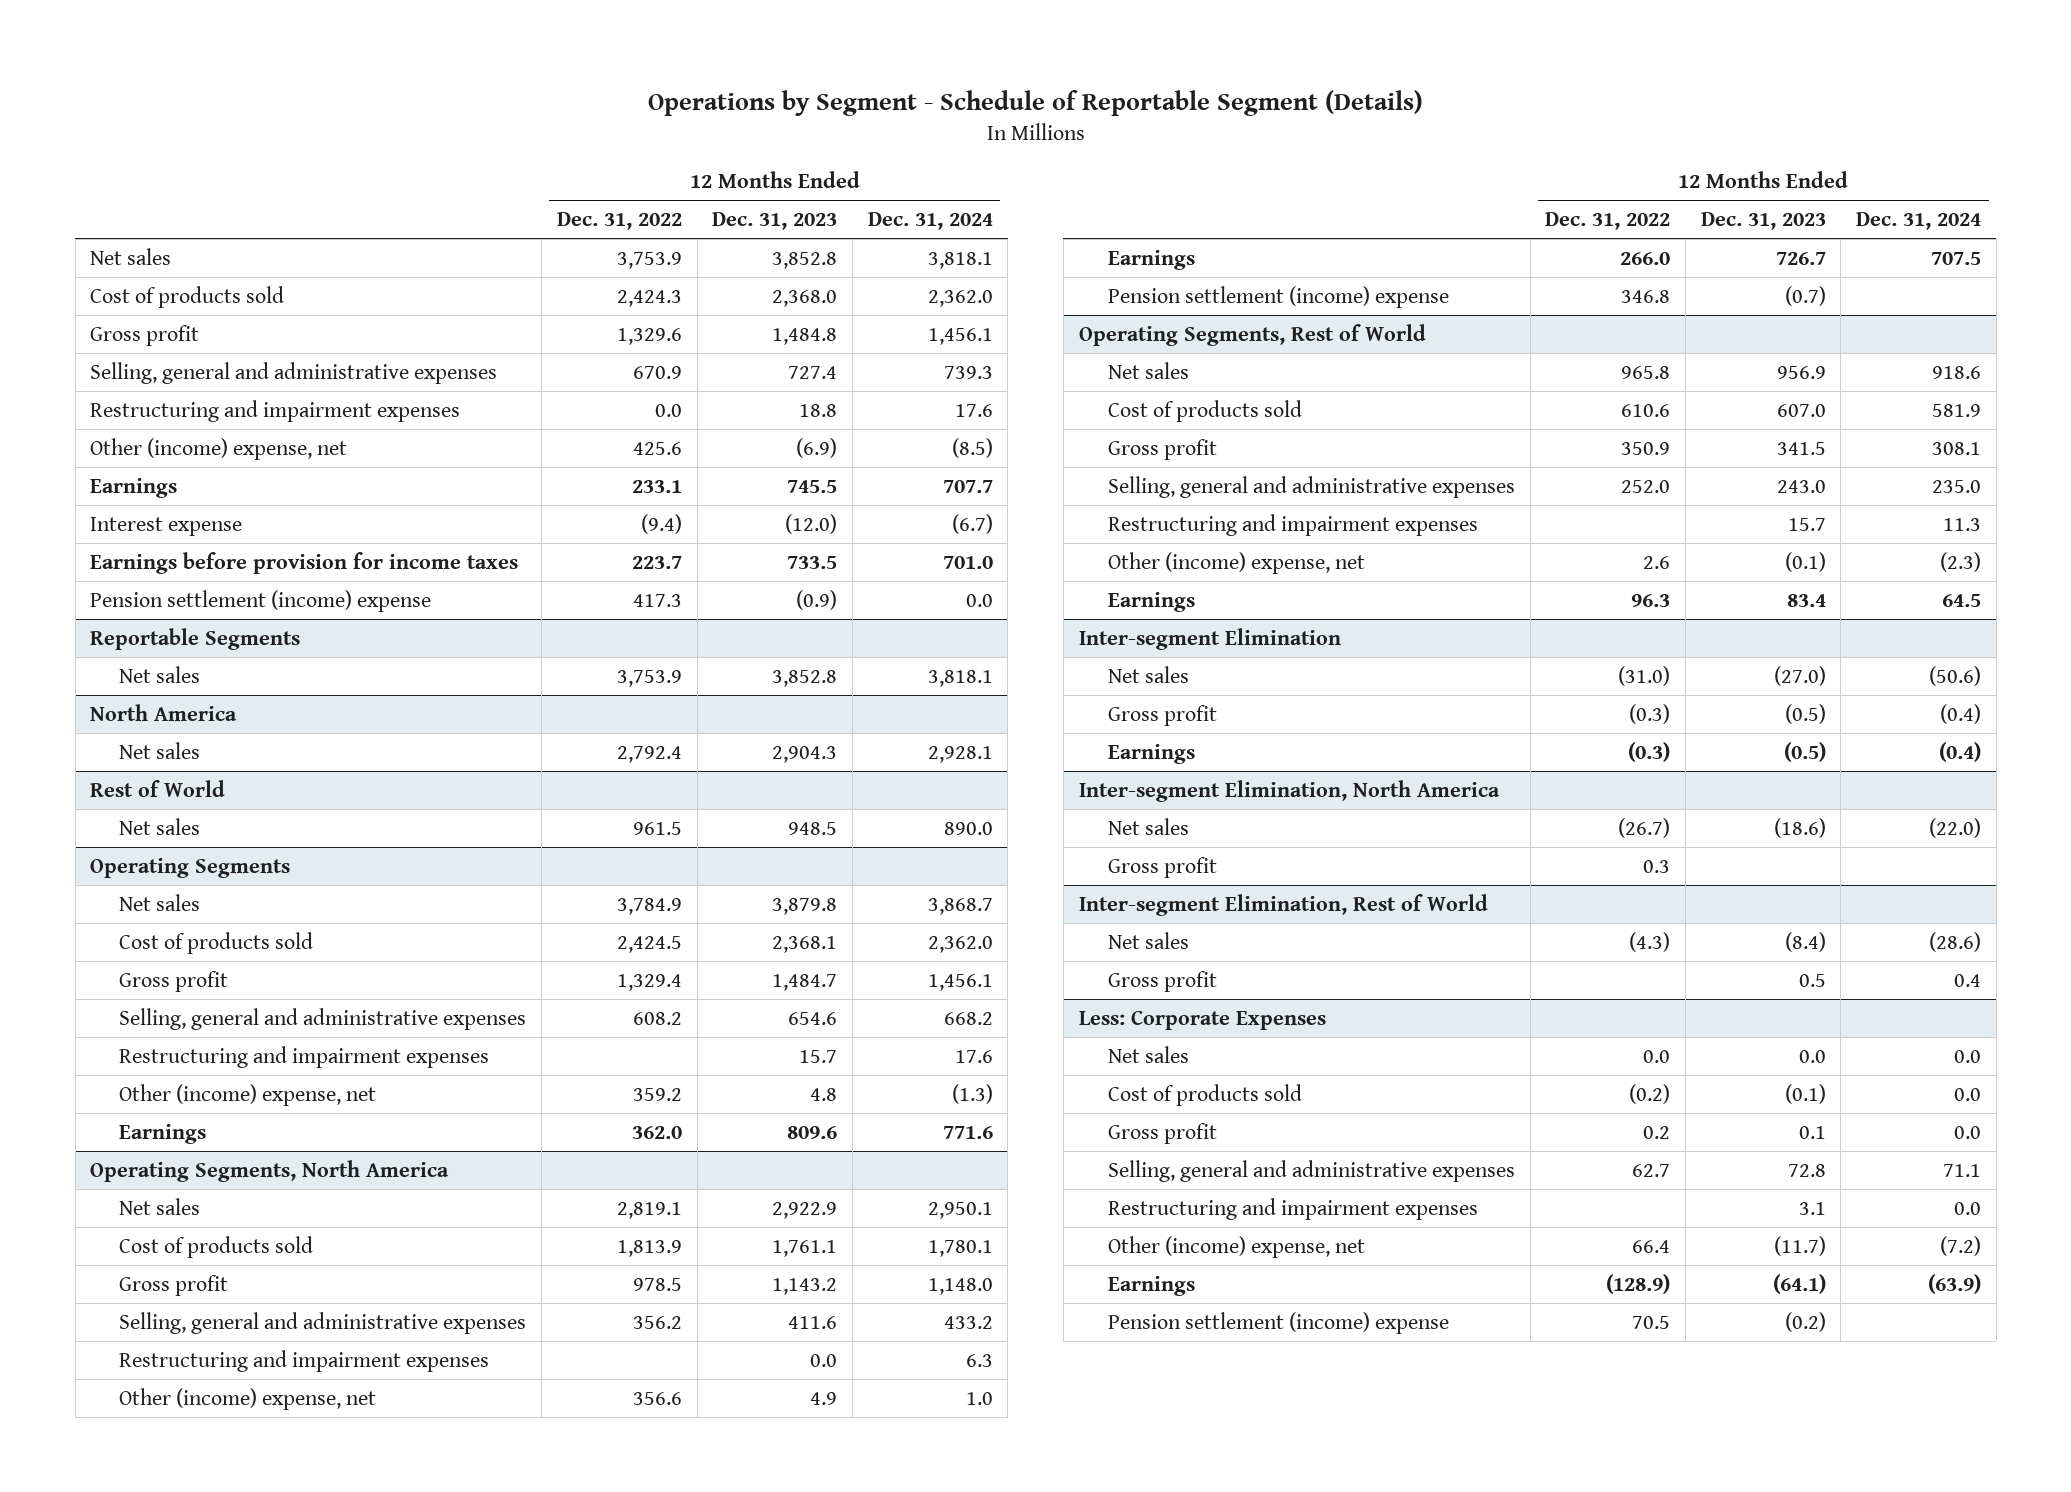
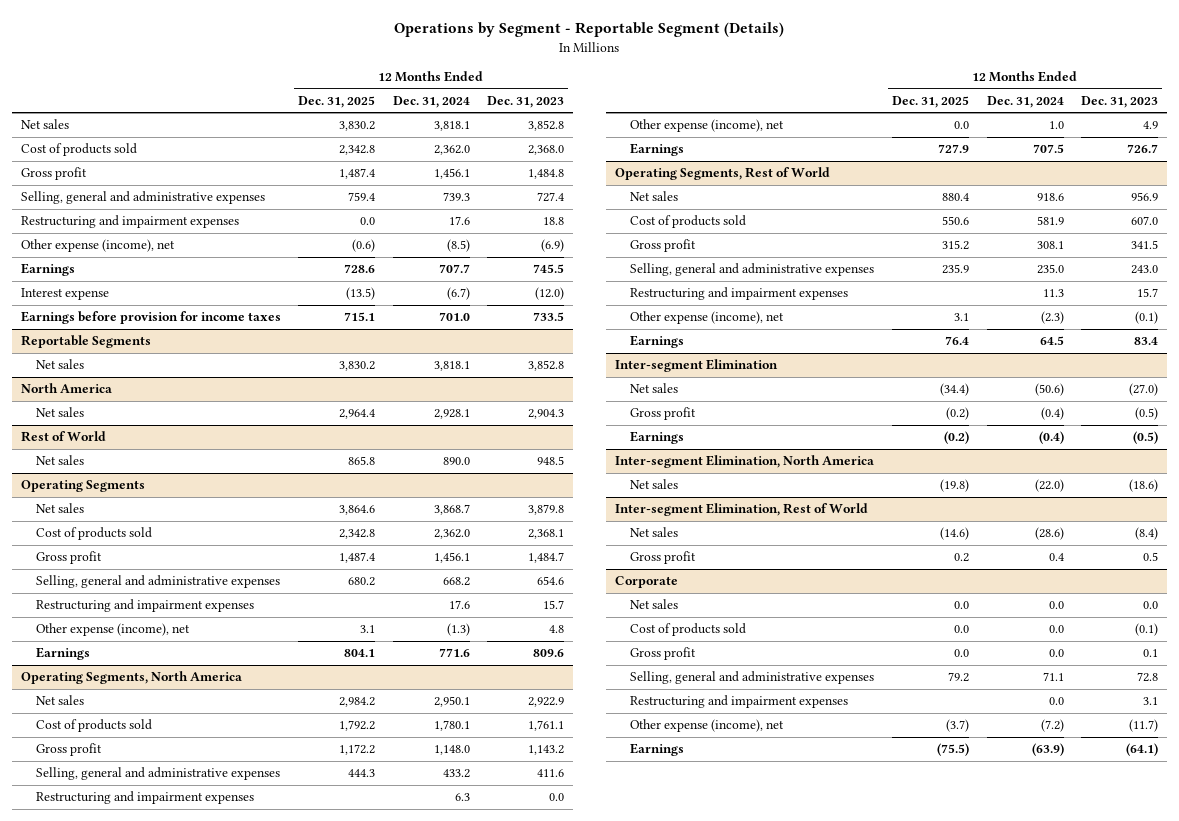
- Operations by Segment - Schedule of Reportable Segment (Details)
+ Operations by Segment - Reportable Segment (Details)
- | 12 Months Ended Dec. 31, 2022 | 12 Months Ended Dec. 31, 2023 | 12 Months Ended Dec. 31, 2024
+ | 12 Months Ended Dec. 31, 2025 | 12 Months Ended Dec. 31, 2024 | 12 Months Ended Dec. 31, 2023
- Other (income) expense, net | 425.6 | (6.9) | (8.5)
+ Other expense (income), net | (0.6) | (8.5) | (6.9)
- Pension settlement (income) expense | 417.3 | (0.9) | 0.0
@ Operating Segments
- Other (income) expense, net | 359.2 | 4.8 | (1.3)
+ Other expense (income), net | 3.1 | (1.3) | 4.8
@ Operating Segments, North America
- Other (income) expense, net | 356.6 | 4.9 | 1.0
+ Other expense (income), net | 0.0 | 1.0 | 4.9
- Pension settlement (income) expense | 346.8 | (0.7) |
@ Operating Segments, Rest of World
- Other (income) expense, net | 2.6 | (0.1) | (2.3)
+ Other expense (income), net | 3.1 | (2.3) | (0.1)
@ Inter-segment Elimination, North America
- Gross profit | 0.3 | |
- Less: Corporate Expenses
+ Corporate
- Other (income) expense, net | 66.4 | (11.7) | (7.2)
+ Other expense (income), net | (3.7) | (7.2) | (11.7)
- Pension settlement (income) expense | 70.5 | (0.2) |

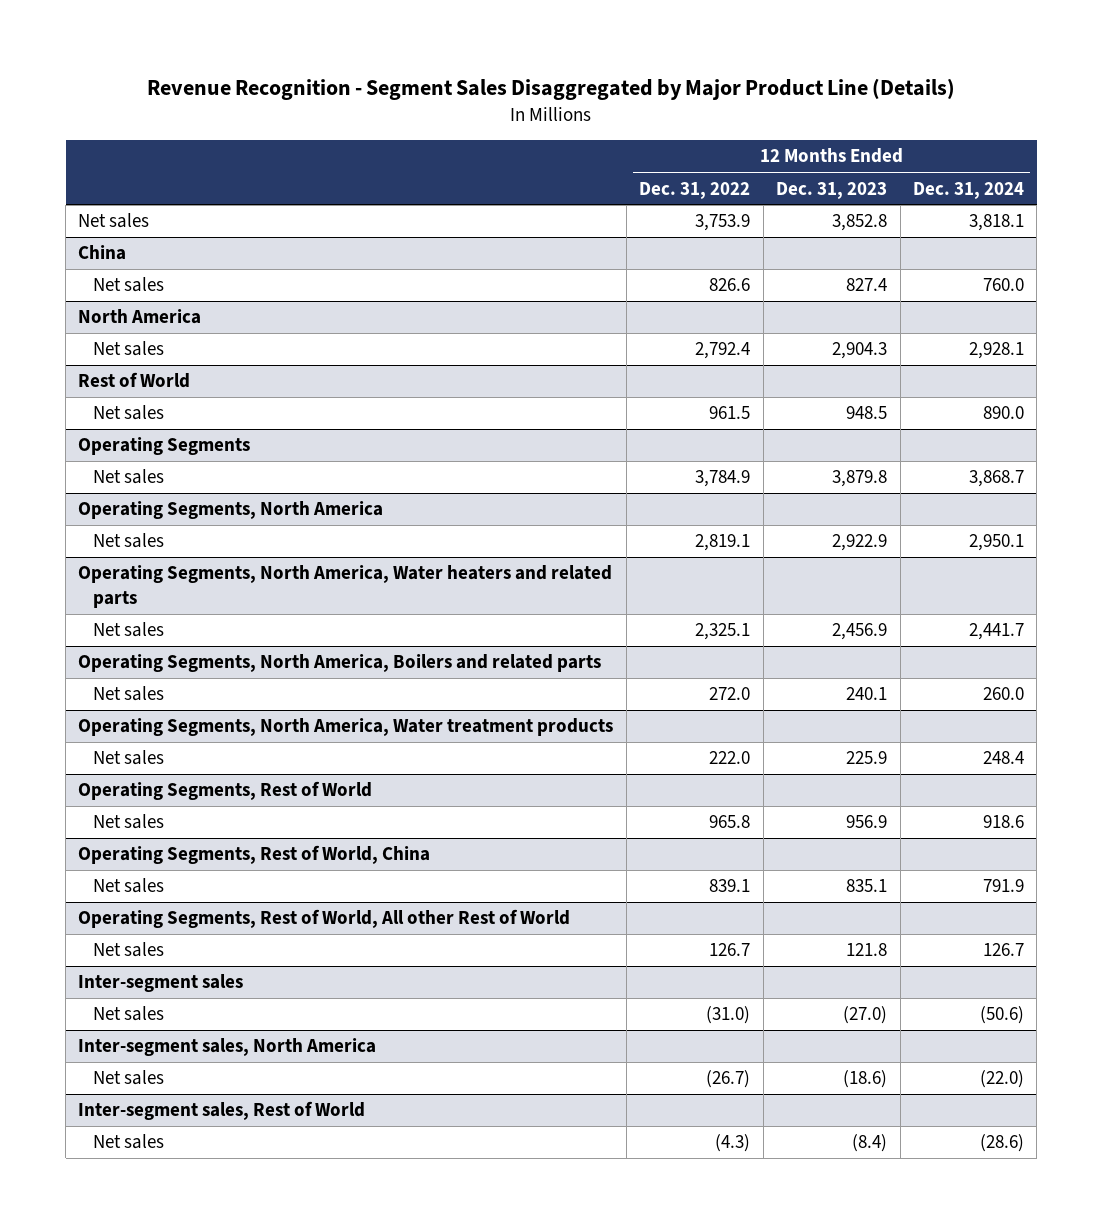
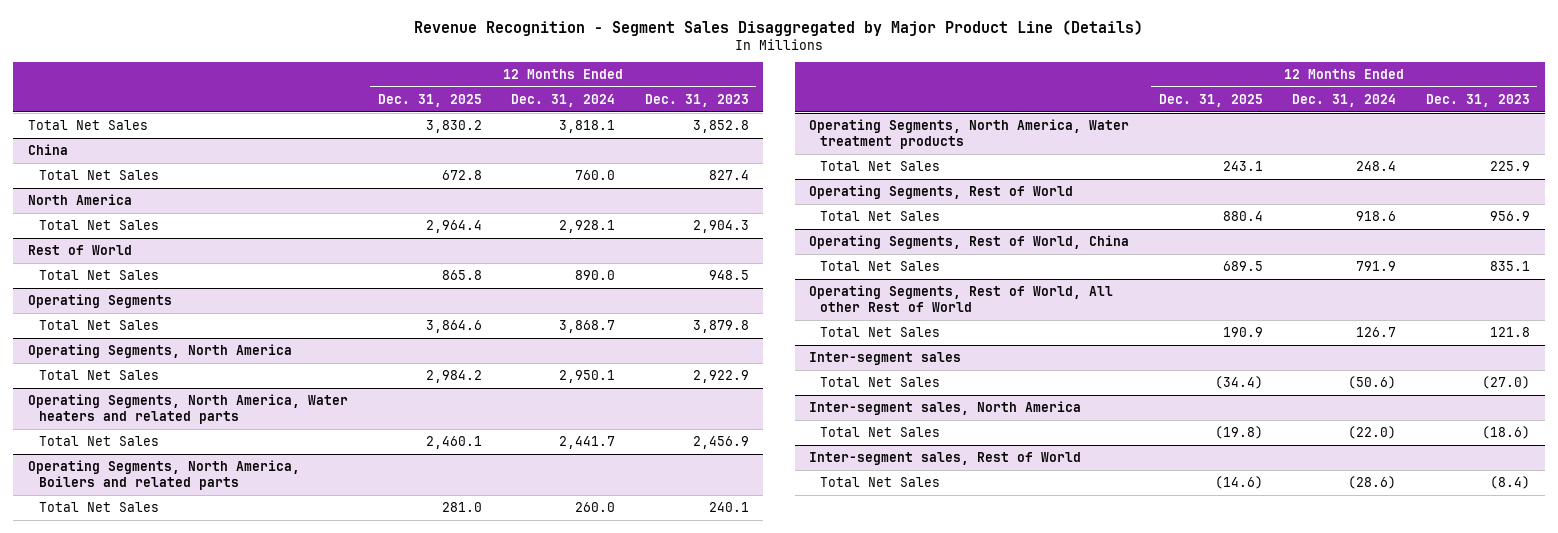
- | 12 Months Ended Dec. 31, 2022 | 12 Months Ended Dec. 31, 2023 | 12 Months Ended Dec. 31, 2024
+ | 12 Months Ended Dec. 31, 2025 | 12 Months Ended Dec. 31, 2024 | 12 Months Ended Dec. 31, 2023
- Net sales | 3,753.9 | 3,852.8 | 3,818.1
+ Total Net Sales | 3,830.2 | 3,818.1 | 3,852.8
@ China
- Net sales | 826.6 | 827.4 | 760.0
+ Total Net Sales | 672.8 | 760.0 | 827.4
@ North America
- Net sales | 2,792.4 | 2,904.3 | 2,928.1
+ Total Net Sales | 2,964.4 | 2,928.1 | 2,904.3
@ Rest of World
- Net sales | 961.5 | 948.5 | 890.0
+ Total Net Sales | 865.8 | 890.0 | 948.5
@ Operating Segments
- Net sales | 3,784.9 | 3,879.8 | 3,868.7
+ Total Net Sales | 3,864.6 | 3,868.7 | 3,879.8
@ Operating Segments, North America
- Net sales | 2,819.1 | 2,922.9 | 2,950.1
+ Total Net Sales | 2,984.2 | 2,950.1 | 2,922.9
@ Operating Segments, North America, Water heaters and related parts
- Net sales | 2,325.1 | 2,456.9 | 2,441.7
+ Total Net Sales | 2,460.1 | 2,441.7 | 2,456.9
@ Operating Segments, North America, Boilers and related parts
- Net sales | 272.0 | 240.1 | 260.0
+ Total Net Sales | 281.0 | 260.0 | 240.1
@ Operating Segments, North America, Water treatment products
- Net sales | 222.0 | 225.9 | 248.4
+ Total Net Sales | 243.1 | 248.4 | 225.9
@ Operating Segments, Rest of World
- Net sales | 965.8 | 956.9 | 918.6
+ Total Net Sales | 880.4 | 918.6 | 956.9
@ Operating Segments, Rest of World, China
- Net sales | 839.1 | 835.1 | 791.9
+ Total Net Sales | 689.5 | 791.9 | 835.1
@ Operating Segments, Rest of World, All other Rest of World
- Net sales | 126.7 | 121.8 | 126.7
+ Total Net Sales | 190.9 | 126.7 | 121.8
@ Inter-segment sales
- Net sales | (31.0) | (27.0) | (50.6)
+ Total Net Sales | (34.4) | (50.6) | (27.0)
@ Inter-segment sales, North America
- Net sales | (26.7) | (18.6) | (22.0)
+ Total Net Sales | (19.8) | (22.0) | (18.6)
@ Inter-segment sales, Rest of World
- Net sales | (4.3) | (8.4) | (28.6)
+ Total Net Sales | (14.6) | (28.6) | (8.4)

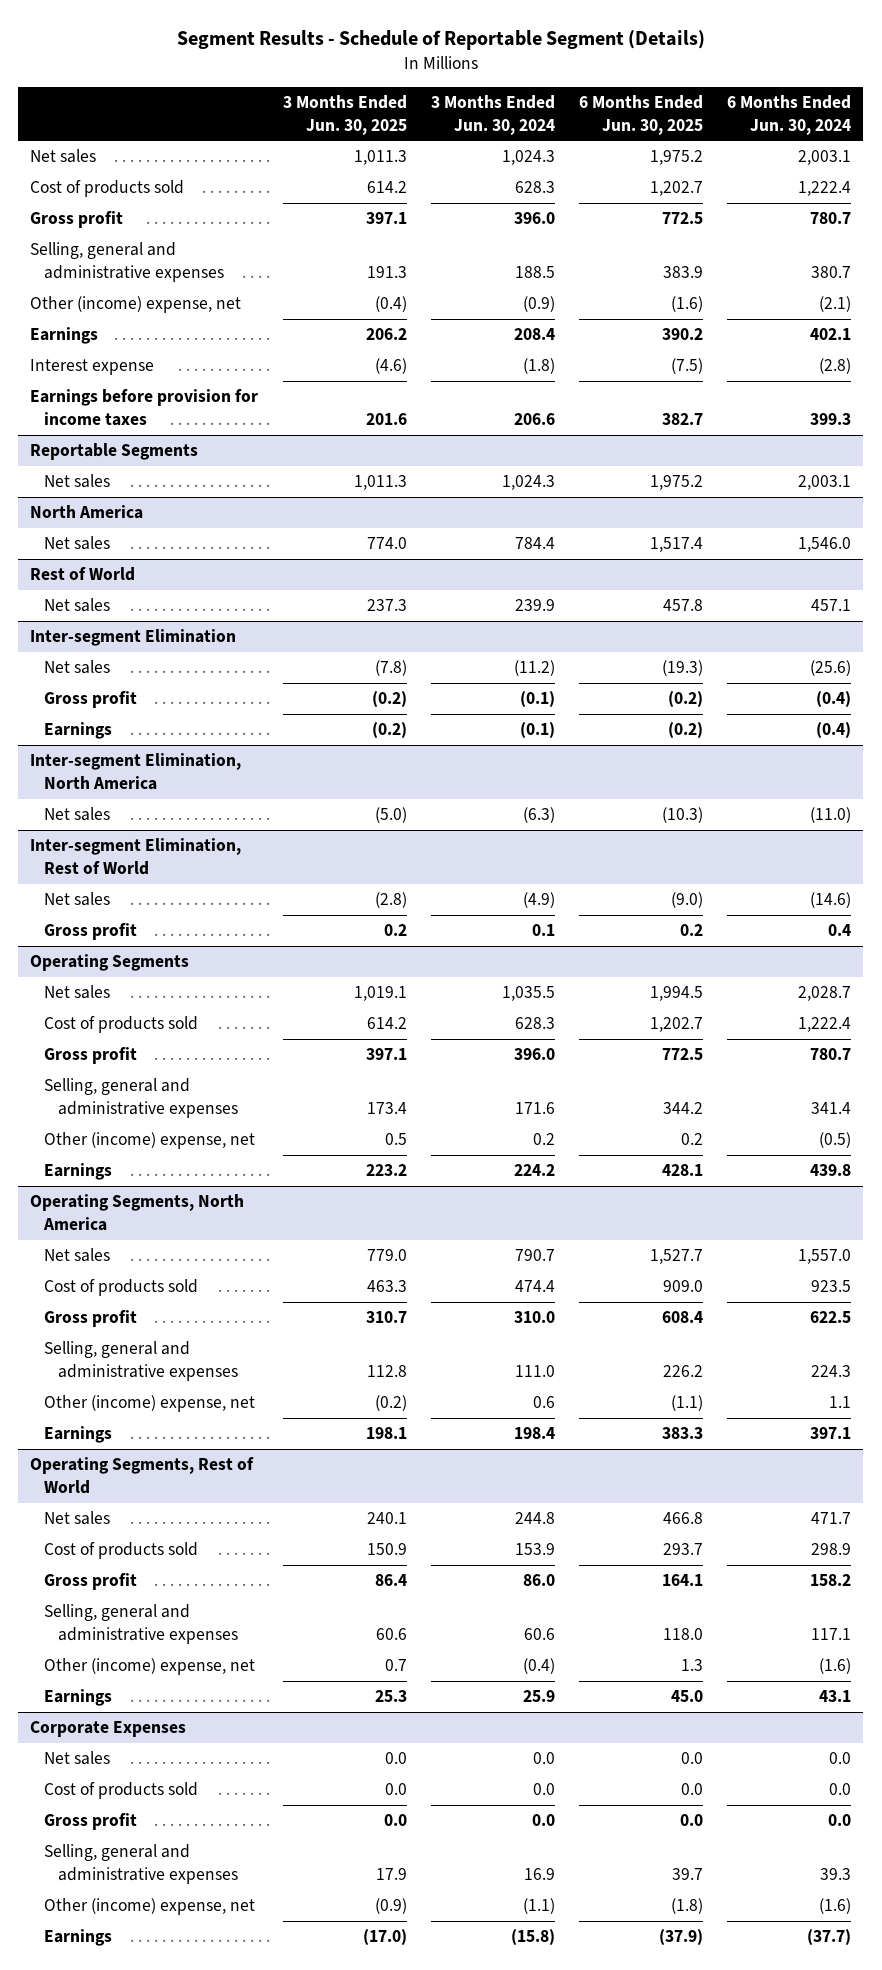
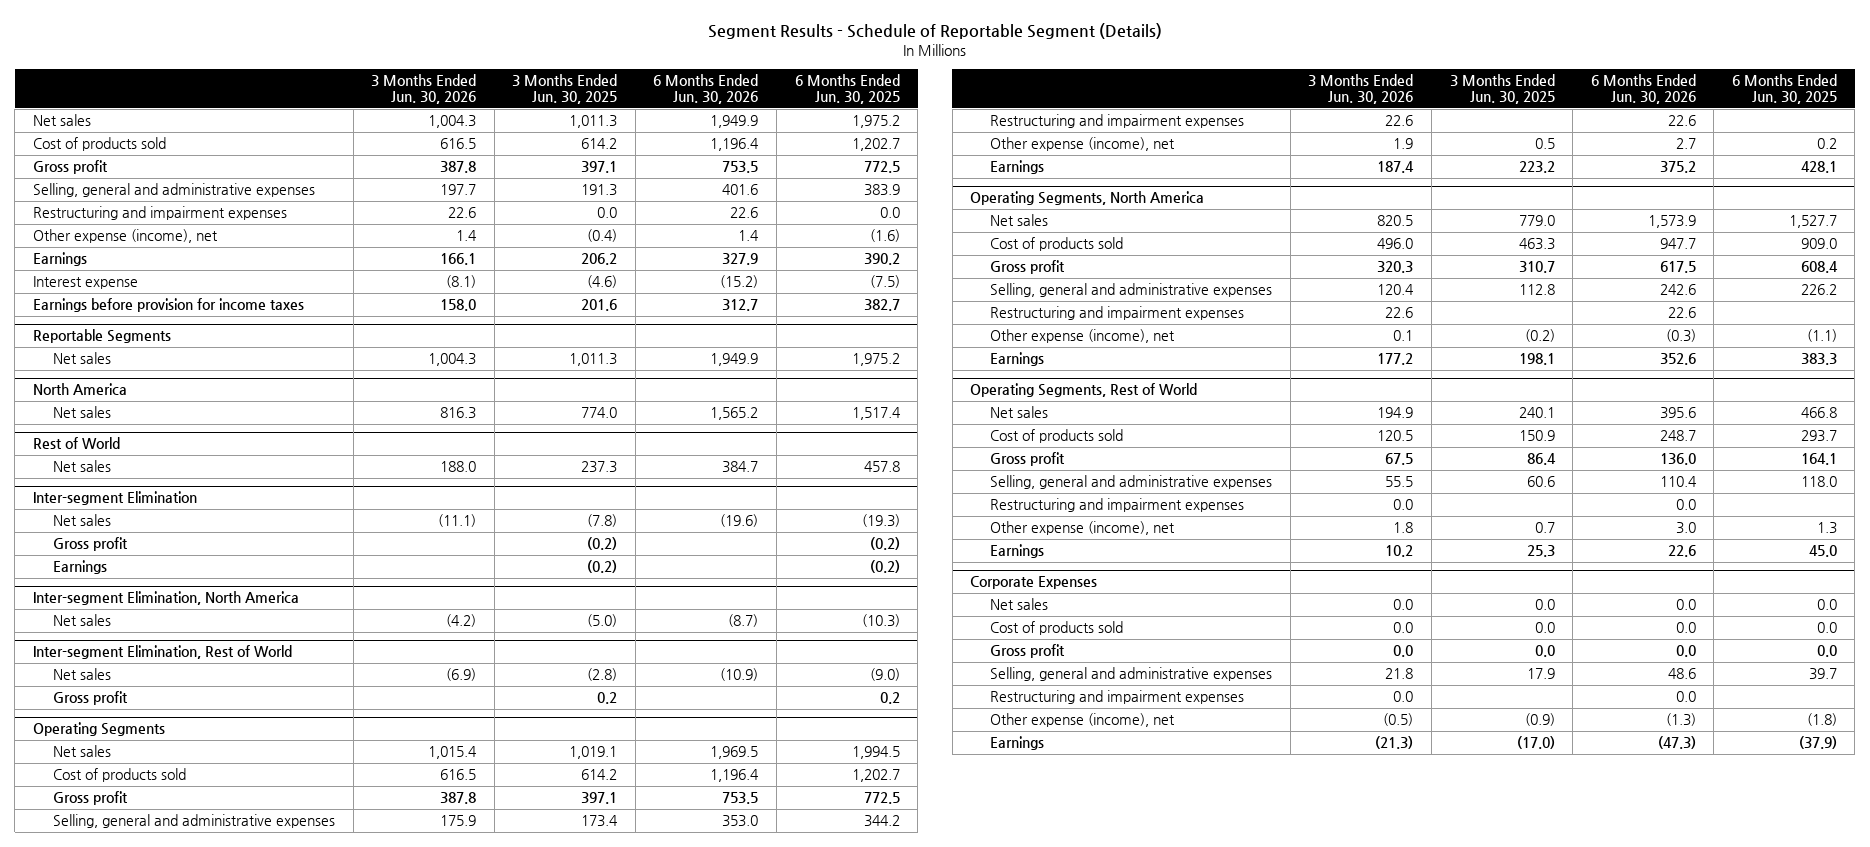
- | 3 Months Ended Jun. 30, 2025 | 3 Months Ended Jun. 30, 2024 | 6 Months Ended Jun. 30, 2025 | 6 Months Ended Jun. 30, 2024
+ | 3 Months Ended Jun. 30, 2026 | 3 Months Ended Jun. 30, 2025 | 6 Months Ended Jun. 30, 2026 | 6 Months Ended Jun. 30, 2025
- Other (income) expense, net | (0.4) | (0.9) | (1.6) | (2.1)
+ Restructuring and impairment expenses | 22.6 | 0.0 | 22.6 | 0.0
+ Other expense (income), net | 1.4 | (0.4) | 1.4 | (1.6)
@ Operating Segments
- Other (income) expense, net | 0.5 | 0.2 | 0.2 | (0.5)
+ Restructuring and impairment expenses | 22.6 | | 22.6 |
+ Other expense (income), net | 1.9 | 0.5 | 2.7 | 0.2
@ Operating Segments, North America
- Other (income) expense, net | (0.2) | 0.6 | (1.1) | 1.1
+ Restructuring and impairment expenses | 22.6 | | 22.6 |
+ Other expense (income), net | 0.1 | (0.2) | (0.3) | (1.1)
@ Operating Segments, Rest of World
- Other (income) expense, net | 0.7 | (0.4) | 1.3 | (1.6)
+ Restructuring and impairment expenses | 0.0 | | 0.0 |
+ Other expense (income), net | 1.8 | 0.7 | 3.0 | 1.3
@ Corporate Expenses
- Other (income) expense, net | (0.9) | (1.1) | (1.8) | (1.6)
+ Restructuring and impairment expenses | 0.0 | | 0.0 |
+ Other expense (income), net | (0.5) | (0.9) | (1.3) | (1.8)

